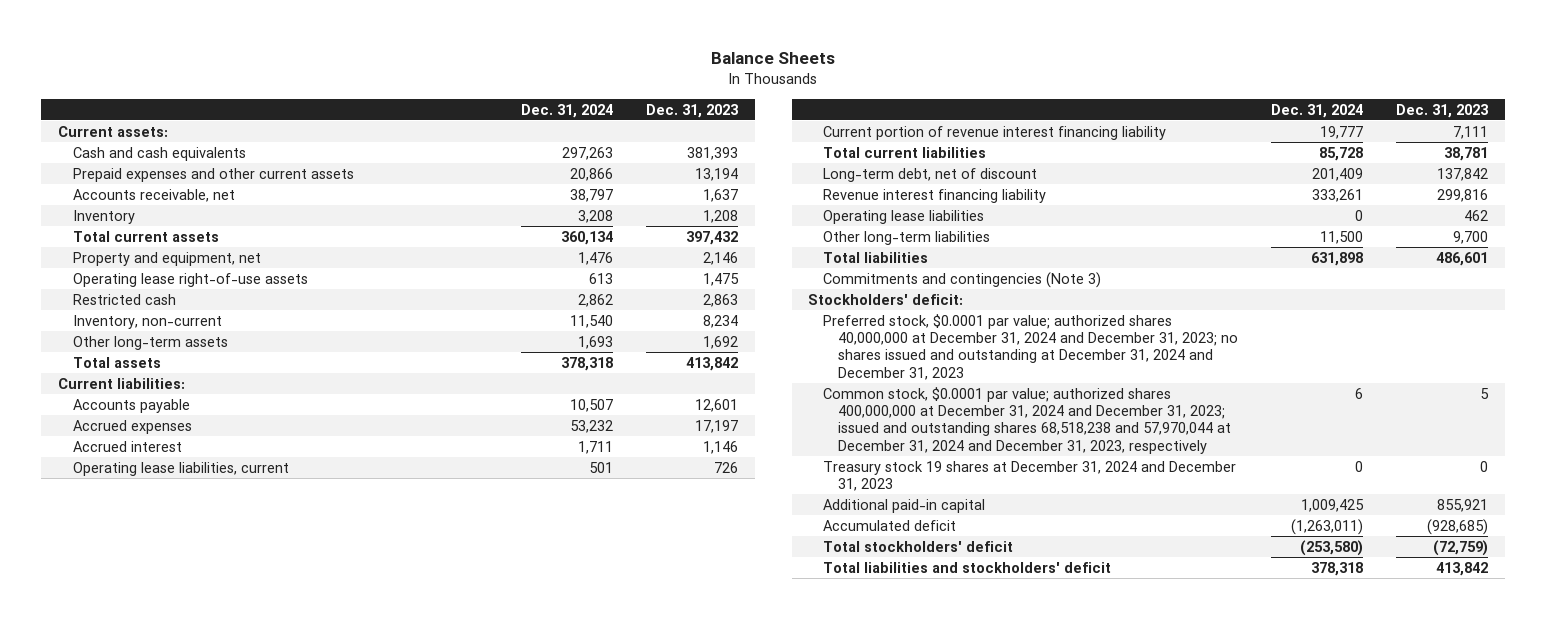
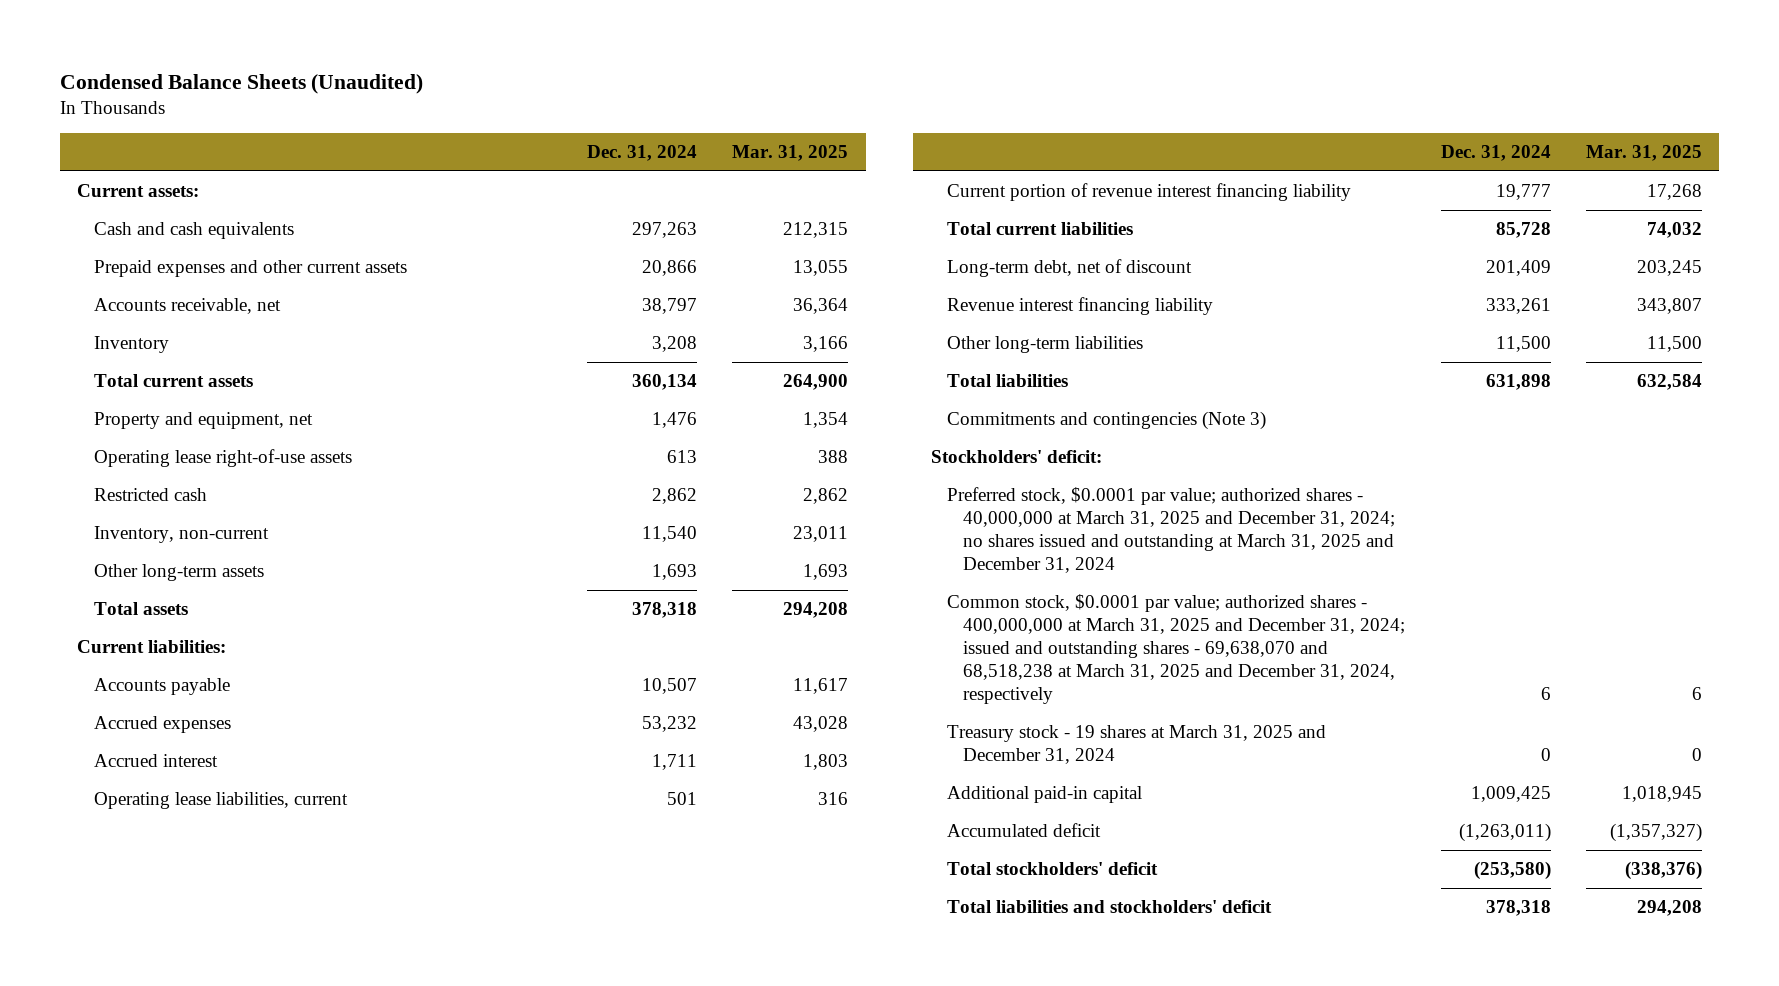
- Balance Sheets
+ Condensed Balance Sheets (Unaudited)
- | Dec. 31, 2024 | Dec. 31, 2023
+ | Dec. 31, 2024 | Mar. 31, 2025
- Operating lease liabilities | 0 | 462
- Preferred stock, $0.0001 par value; authorized shares 40,000,000 at December 31, 2024 and December 31, 2023; no shares issued and outstanding at December 31, 2024 and December 31, 2023
- Common stock, $0.0001 par value; authorized shares 400,000,000 at December 31, 2024 and December 31, 2023; issued and outstanding shares 68,518,238 and 57,970,044 at December 31, 2024 and December 31, 2023, respectively | 6 | 5
- Treasury stock 19 shares at December 31, 2024 and December 31, 2023 | 0 | 0
+ Preferred stock, $0.0001 par value; authorized shares - 40,000,000 at March 31, 2025 and December 31, 2024; no shares issued and outstanding at March 31, 2025 and December 31, 2024
+ Common stock, $0.0001 par value; authorized shares - 400,000,000 at March 31, 2025 and December 31, 2024; issued and outstanding shares - 69,638,070 and 68,518,238 at March 31, 2025 and December 31, 2024, respectively | 6 | 6
+ Treasury stock - 19 shares at March 31, 2025 and December 31, 2024 | 0 | 0

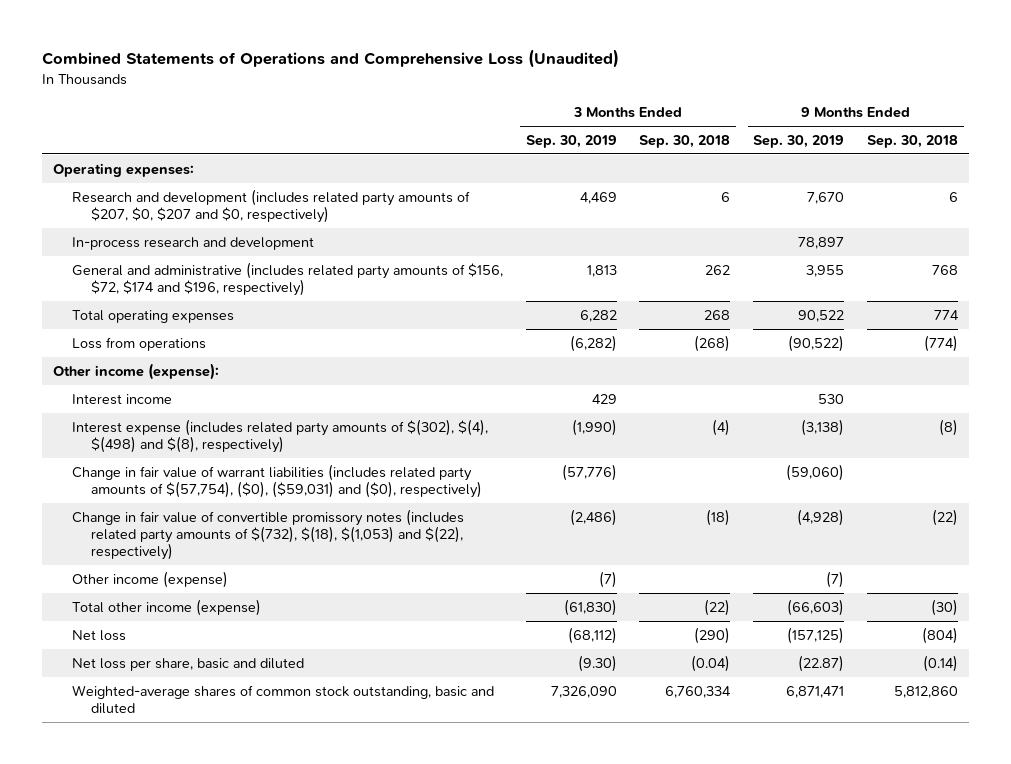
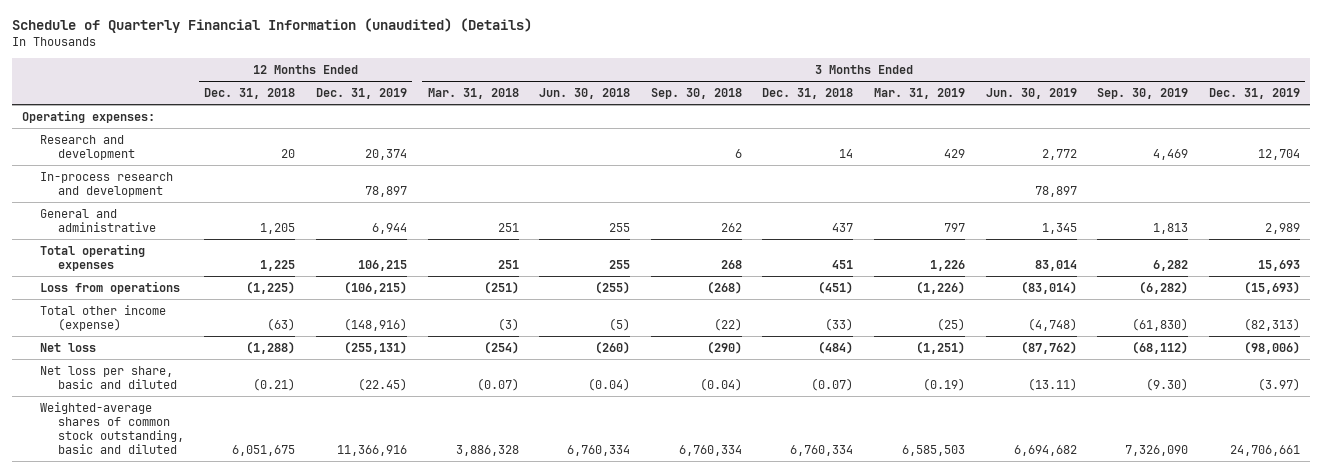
- Combined Statements of Operations and Comprehensive Loss (Unaudited)
+ Schedule of Quarterly Financial Information (unaudited) (Details)
- | 3 Months Ended Sep. 30, 2019 | 3 Months Ended Sep. 30, 2018 | 9 Months Ended Sep. 30, 2019 | 9 Months Ended Sep. 30, 2018
+ | 12 Months Ended Dec. 31, 2018 | 12 Months Ended Dec. 31, 2019 | 3 Months Ended Mar. 31, 2018 | 3 Months Ended Jun. 30, 2018 | 3 Months Ended Sep. 30, 2018 | 3 Months Ended Dec. 31, 2018 | 3 Months Ended Mar. 31, 2019 | 3 Months Ended Jun. 30, 2019 | 3 Months Ended Sep. 30, 2019 | 3 Months Ended Dec. 31, 2019
- Research and development (includes related party amounts of $207, $0, $207 and $0, respectively) | 4,469 | 6 | 7,670 | 6
+ Research and development | 20 | 20,374 | | | 6 | 14 | 429 | 2,772 | 4,469 | 12,704
- General and administrative (includes related party amounts of $156, $72, $174 and $196, respectively) | 1,813 | 262 | 3,955 | 768
+ General and administrative | 1,205 | 6,944 | 251 | 255 | 262 | 437 | 797 | 1,345 | 1,813 | 2,989
- Other income (expense):
- Interest income | 429 | | 530 |
- Interest expense (includes related party amounts of $(302), $(4), $(498) and $(8), respectively) | (1,990) | (4) | (3,138) | (8)
- Change in fair value of warrant liabilities (includes related party amounts of $(57,754), ($0), ($59,031) and ($0), respectively) | (57,776) | | (59,060) |
- Change in fair value of convertible promissory notes (includes related party amounts of $(732), $(18), $(1,053) and $(22), respectively) | (2,486) | (18) | (4,928) | (22)
- Other income (expense) | (7) | | (7) |

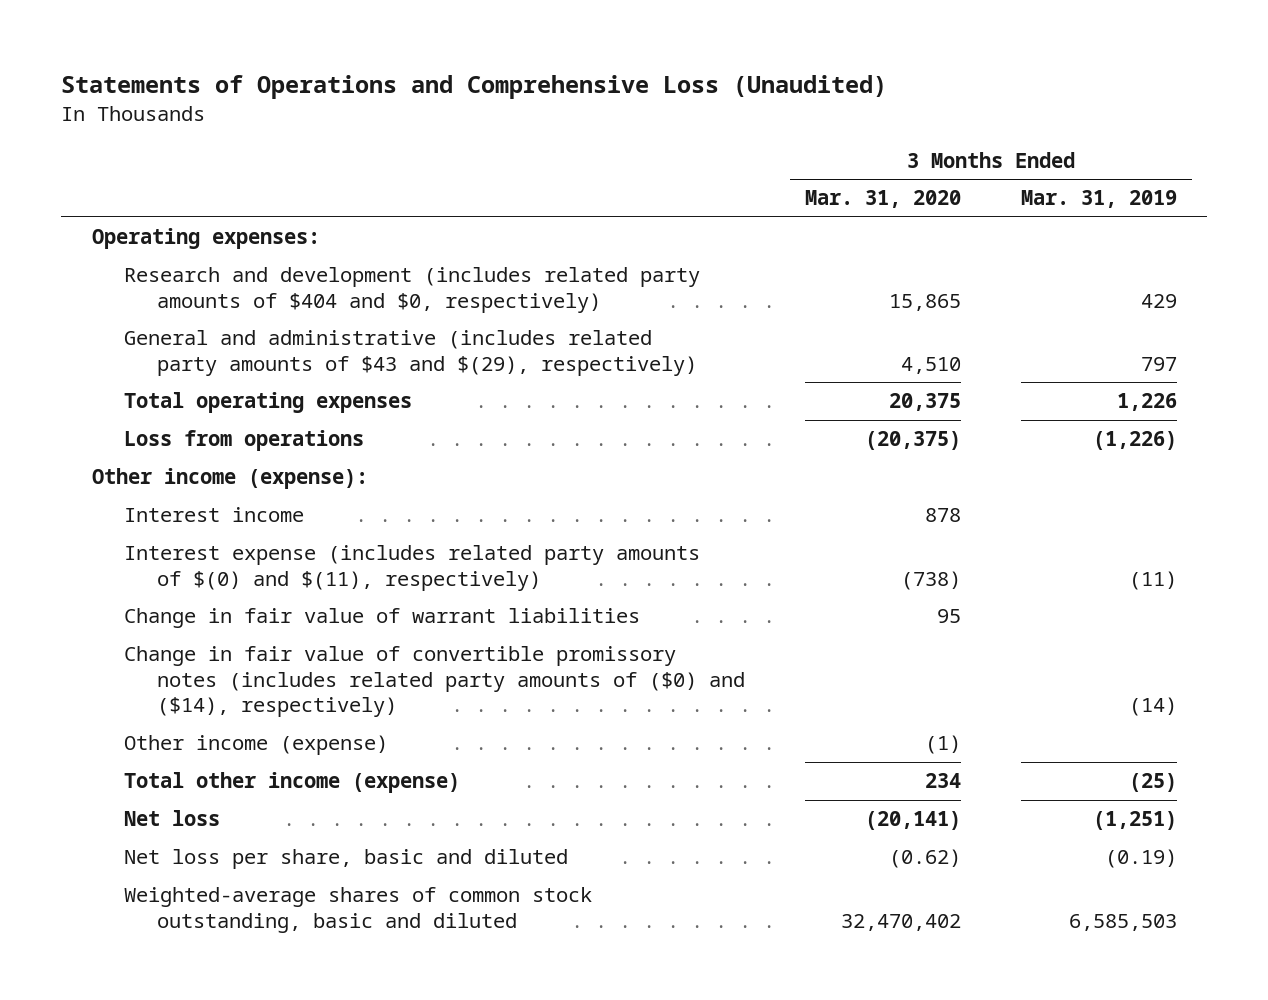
- Schedule of Quarterly Financial Information (unaudited) (Details)
+ Statements of Operations and Comprehensive Loss (Unaudited)
- | 12 Months Ended Dec. 31, 2018 | 12 Months Ended Dec. 31, 2019 | 3 Months Ended Mar. 31, 2018 | 3 Months Ended Jun. 30, 2018 | 3 Months Ended Sep. 30, 2018 | 3 Months Ended Dec. 31, 2018 | 3 Months Ended Mar. 31, 2019 | 3 Months Ended Jun. 30, 2019 | 3 Months Ended Sep. 30, 2019 | 3 Months Ended Dec. 31, 2019
+ | 3 Months Ended Mar. 31, 2020 | 3 Months Ended Mar. 31, 2019
- Research and development | 20 | 20,374 | | | 6 | 14 | 429 | 2,772 | 4,469 | 12,704
- In-process research and development | | 78,897 | | | | | | 78,897 | |
- General and administrative | 1,205 | 6,944 | 251 | 255 | 262 | 437 | 797 | 1,345 | 1,813 | 2,989
+ Research and development (includes related party amounts of $404 and $0, respectively) | 15,865 | 429
+ General and administrative (includes related party amounts of $43 and $(29), respectively) | 4,510 | 797
+ Other income (expense):
+ Interest income | 878 |
+ Interest expense (includes related party amounts of $(0) and $(11), respectively) | (738) | (11)
+ Change in fair value of warrant liabilities | 95 |
+ Change in fair value of convertible promissory notes (includes related party amounts of ($0) and ($14), respectively) | | (14)
+ Other income (expense) | (1) |

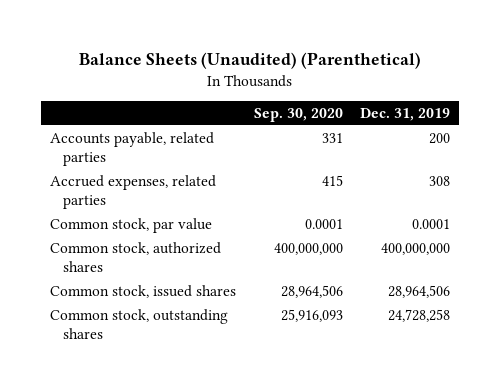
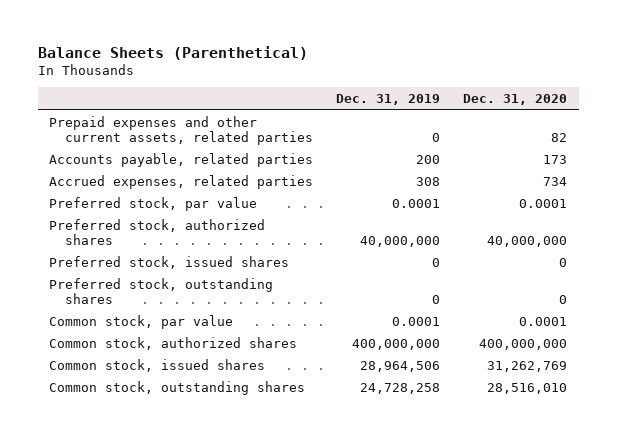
- Balance Sheets (Unaudited) (Parenthetical)
+ Balance Sheets (Parenthetical)
- | Sep. 30, 2020 | Dec. 31, 2019
+ | Dec. 31, 2019 | Dec. 31, 2020
+ Prepaid expenses and other current assets, related parties | 0 | 82
+ Preferred stock, par value | 0.0001 | 0.0001
+ Preferred stock, authorized shares | 40,000,000 | 40,000,000
+ Preferred stock, issued shares | 0 | 0
+ Preferred stock, outstanding shares | 0 | 0

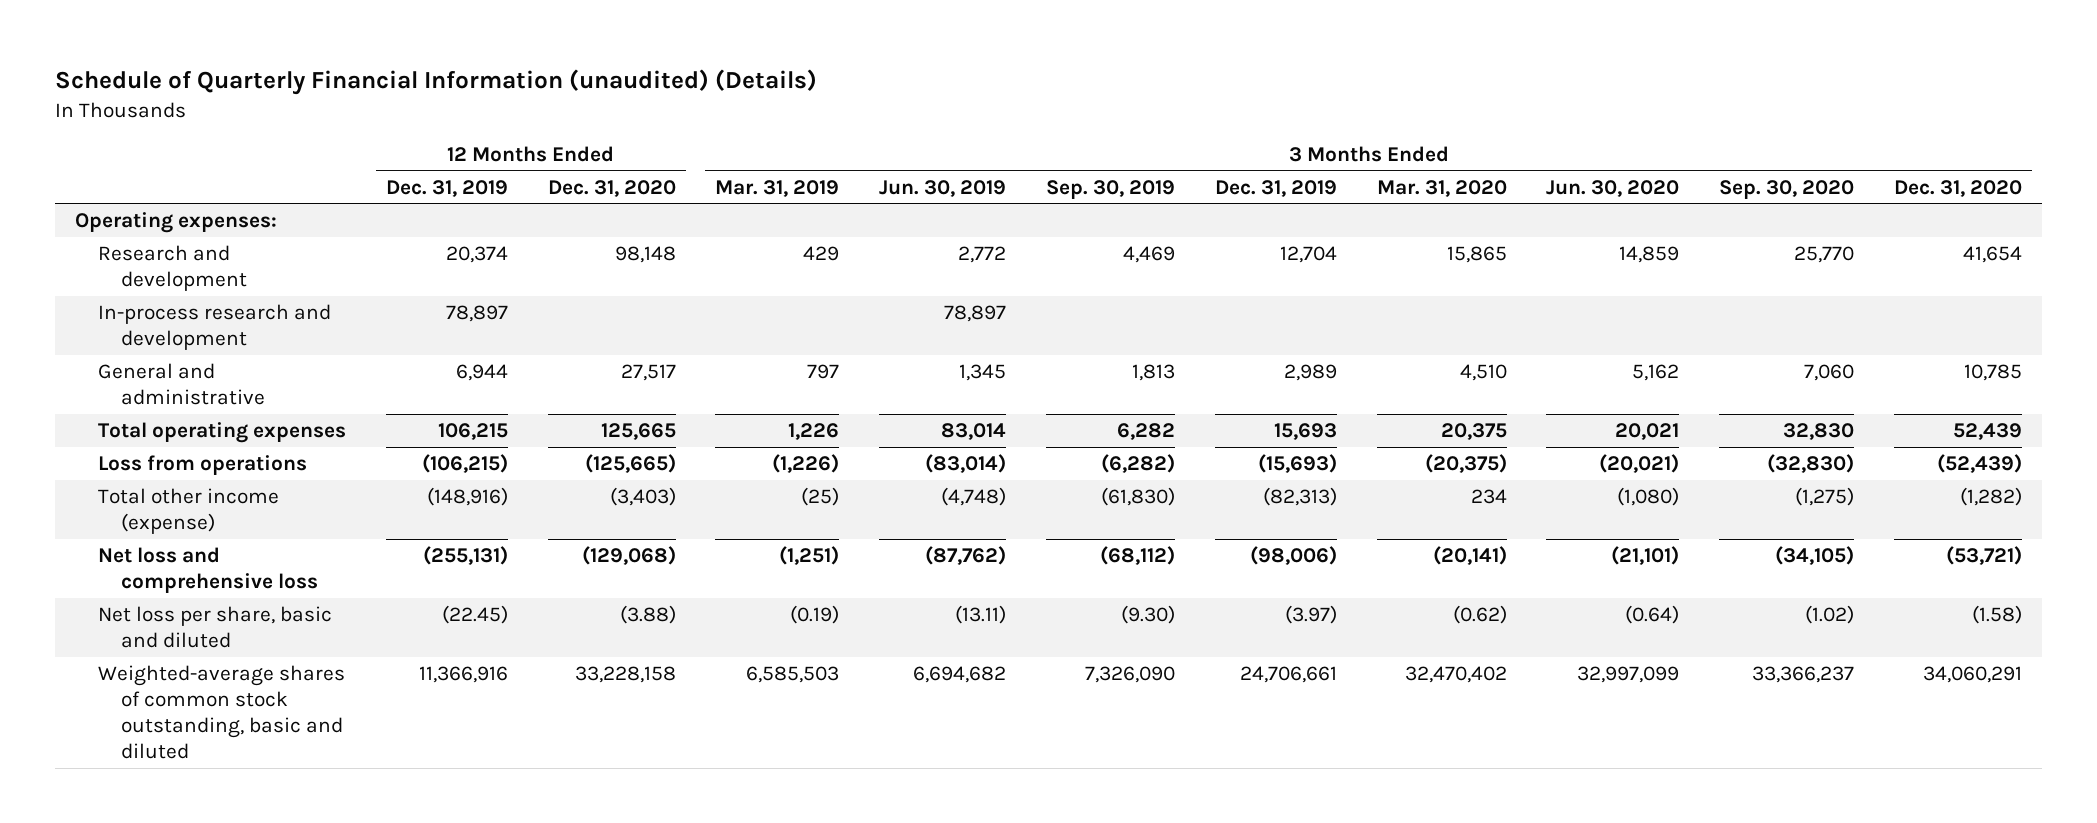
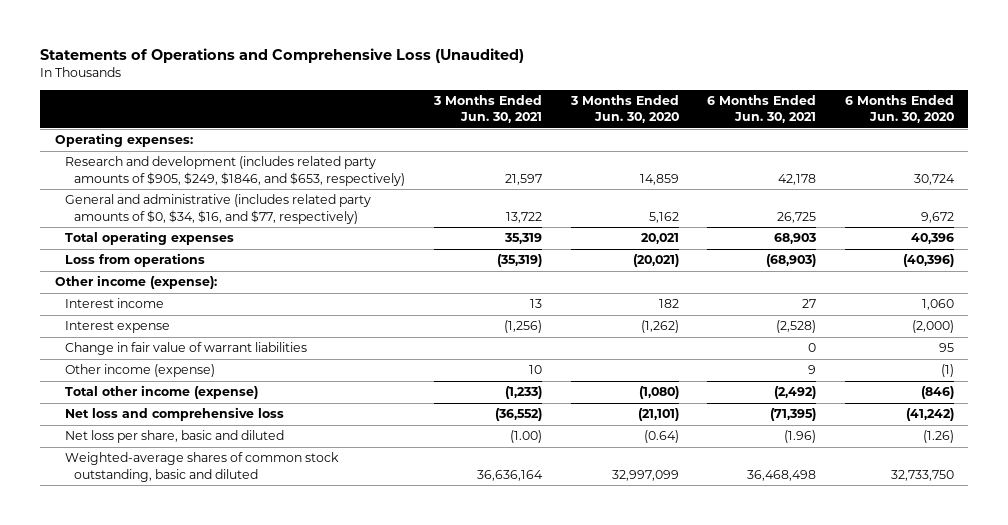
- Schedule of Quarterly Financial Information (unaudited) (Details)
+ Statements of Operations and Comprehensive Loss (Unaudited)
- | 12 Months Ended Dec. 31, 2019 | 12 Months Ended Dec. 31, 2020 | 3 Months Ended Mar. 31, 2019 | 3 Months Ended Jun. 30, 2019 | 3 Months Ended Sep. 30, 2019 | 3 Months Ended Dec. 31, 2019 | 3 Months Ended Mar. 31, 2020 | 3 Months Ended Jun. 30, 2020 | 3 Months Ended Sep. 30, 2020 | 3 Months Ended Dec. 31, 2020
+ | 3 Months Ended Jun. 30, 2021 | 3 Months Ended Jun. 30, 2020 | 6 Months Ended Jun. 30, 2021 | 6 Months Ended Jun. 30, 2020
- Research and development | 20,374 | 98,148 | 429 | 2,772 | 4,469 | 12,704 | 15,865 | 14,859 | 25,770 | 41,654
- In-process research and development | 78,897 | | | 78,897 | | | | | |
- General and administrative | 6,944 | 27,517 | 797 | 1,345 | 1,813 | 2,989 | 4,510 | 5,162 | 7,060 | 10,785
+ Research and development (includes related party amounts of $905, $249, $1846, and $653, respectively) | 21,597 | 14,859 | 42,178 | 30,724
+ General and administrative (includes related party amounts of $0, $34, $16, and $77, respectively) | 13,722 | 5,162 | 26,725 | 9,672
+ Other income (expense):
+ Interest income | 13 | 182 | 27 | 1,060
+ Interest expense | (1,256) | (1,262) | (2,528) | (2,000)
+ Change in fair value of warrant liabilities | | | 0 | 95
+ Other income (expense) | 10 | | 9 | (1)

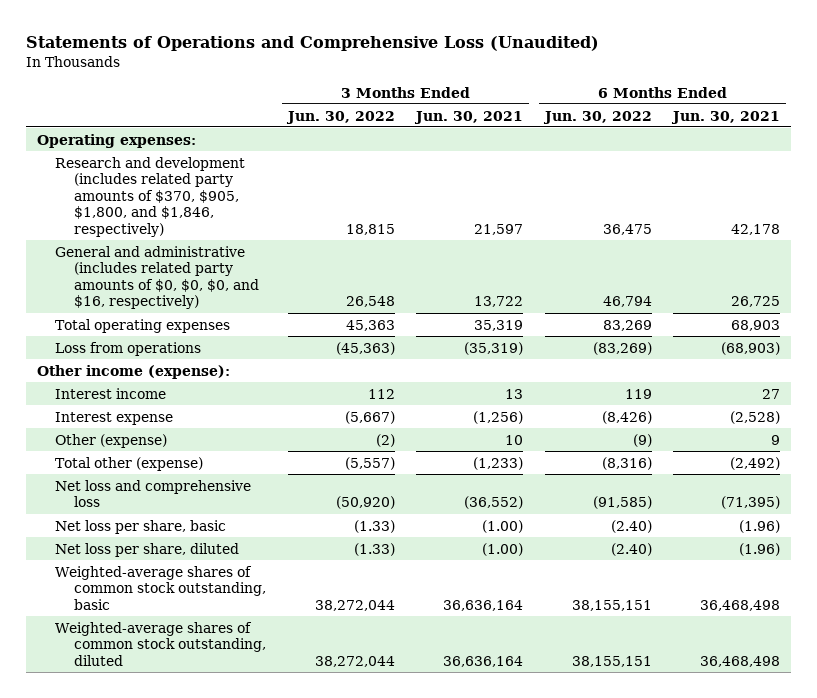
- | 3 Months Ended Jun. 30, 2021 | 3 Months Ended Jun. 30, 2020 | 6 Months Ended Jun. 30, 2021 | 6 Months Ended Jun. 30, 2020
+ | 3 Months Ended Jun. 30, 2022 | 3 Months Ended Jun. 30, 2021 | 6 Months Ended Jun. 30, 2022 | 6 Months Ended Jun. 30, 2021
- Research and development (includes related party amounts of $905, $249, $1846, and $653, respectively) | 21,597 | 14,859 | 42,178 | 30,724
- General and administrative (includes related party amounts of $0, $34, $16, and $77, respectively) | 13,722 | 5,162 | 26,725 | 9,672
+ Research and development (includes related party amounts of $370, $905, $1,800, and $1,846, respectively) | 18,815 | 21,597 | 36,475 | 42,178
+ General and administrative (includes related party amounts of $0, $0, $0, and $16, respectively) | 26,548 | 13,722 | 46,794 | 26,725
- Change in fair value of warrant liabilities | | | 0 | 95
- Other income (expense) | 10 | | 9 | (1)
- Total other income (expense) | (1,233) | (1,080) | (2,492) | (846)
+ Other (expense) | (2) | 10 | (9) | 9
+ Total other (expense) | (5,557) | (1,233) | (8,316) | (2,492)
- Net loss per share, basic and diluted | (1.00) | (0.64) | (1.96) | (1.26)
- Weighted-average shares of common stock outstanding, basic and diluted | 36,636,164 | 32,997,099 | 36,468,498 | 32,733,750
+ Net loss per share, basic | (1.33) | (1.00) | (2.40) | (1.96)
+ Net loss per share, diluted | (1.33) | (1.00) | (2.40) | (1.96)
+ Weighted-average shares of common stock outstanding, basic | 38,272,044 | 36,636,164 | 38,155,151 | 36,468,498
+ Weighted-average shares of common stock outstanding, diluted | 38,272,044 | 36,636,164 | 38,155,151 | 36,468,498

